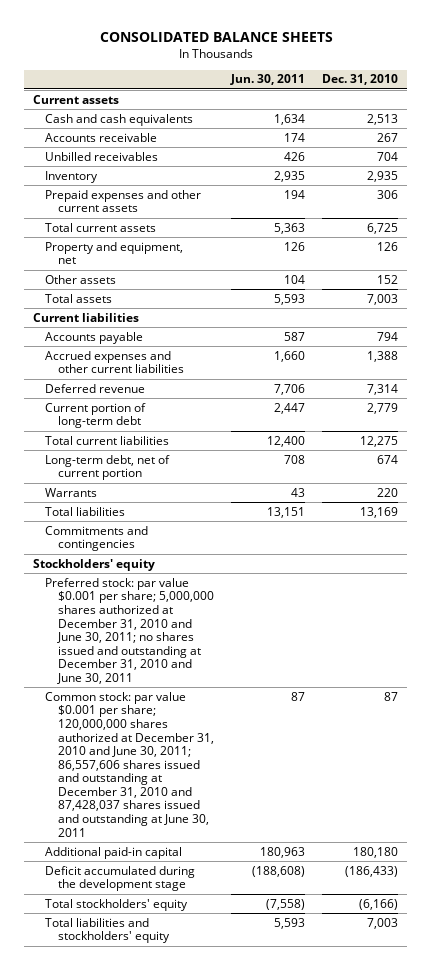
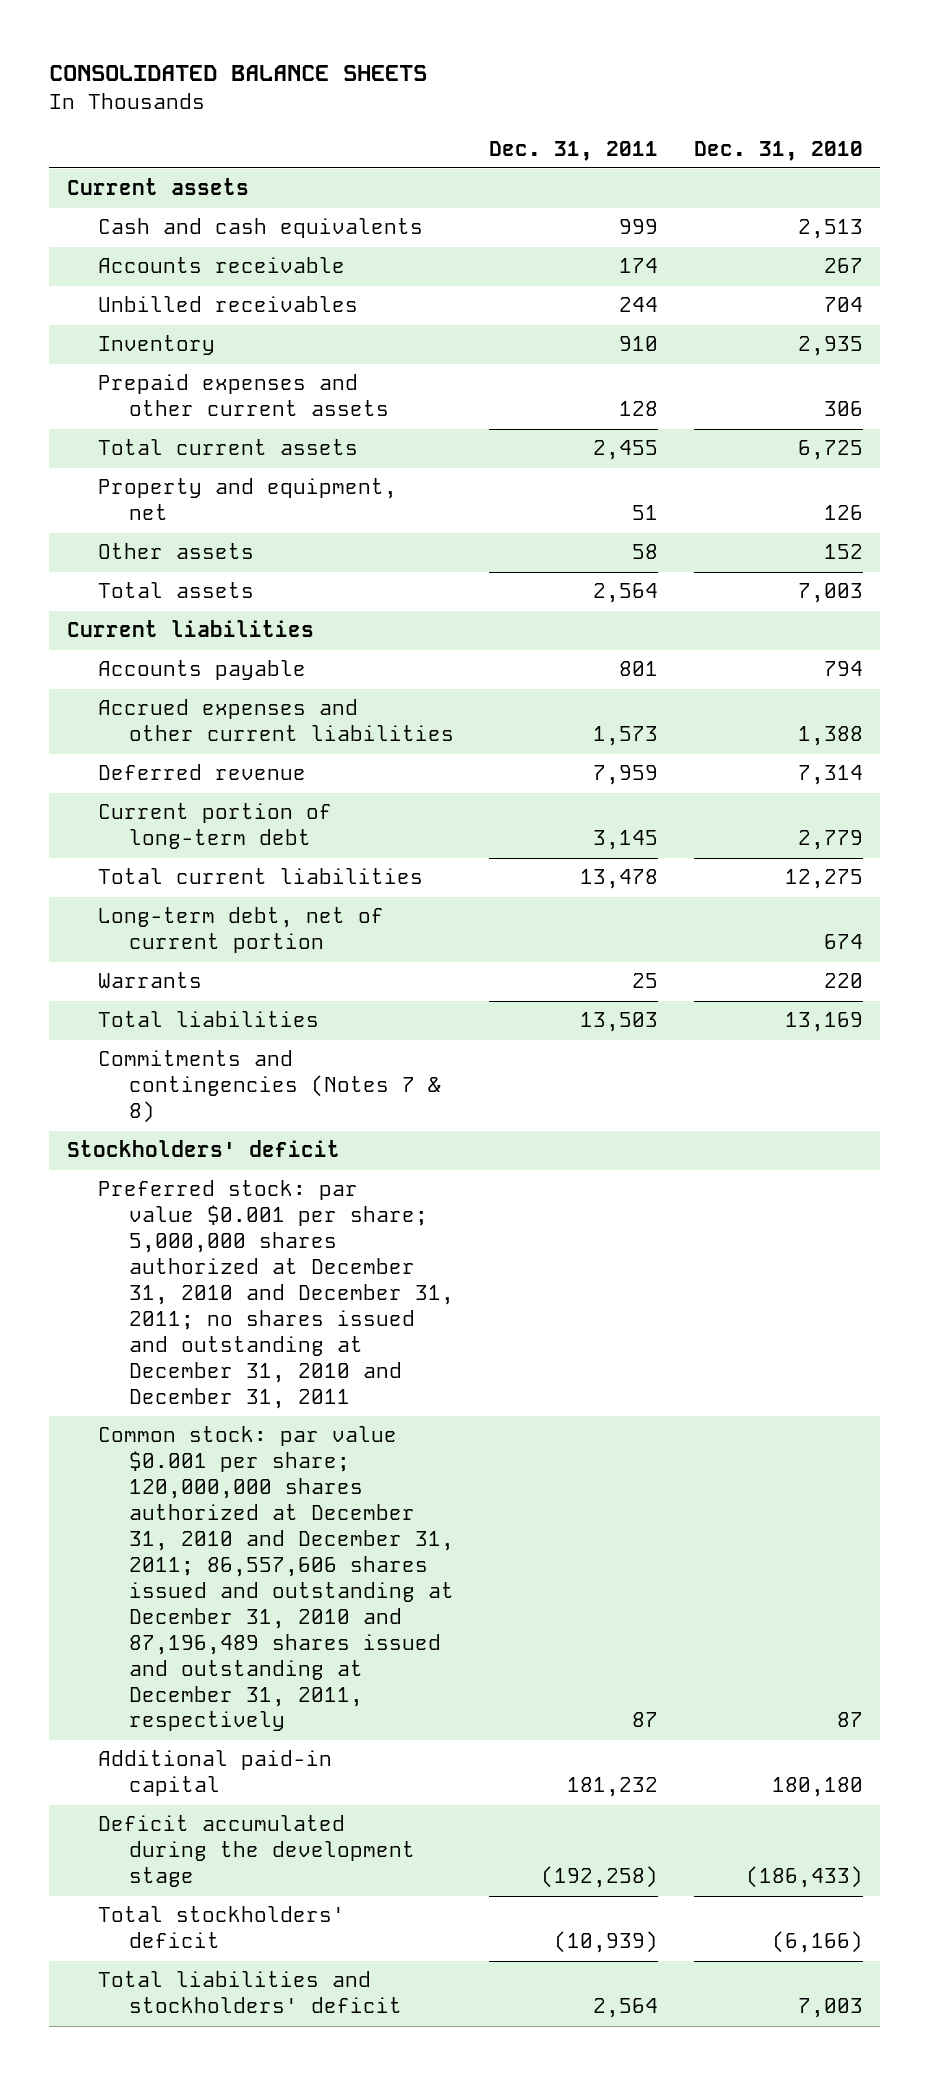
- | Jun. 30, 2011 | Dec. 31, 2010
+ | Dec. 31, 2011 | Dec. 31, 2010
- Commitments and contingencies
- Stockholders' equity
- Preferred stock: par value $0.001 per share; 5,000,000 shares authorized at December 31, 2010 and June 30, 2011; no shares issued and outstanding at December 31, 2010 and June 30, 2011
- Common stock: par value $0.001 per share; 120,000,000 shares authorized at December 31, 2010 and June 30, 2011; 86,557,606 shares issued and outstanding at December 31, 2010 and 87,428,037 shares issued and outstanding at June 30, 2011 | 87 | 87
+ Commitments and contingencies (Notes 7 & 8)
+ Stockholders' deficit
+ Preferred stock: par value $0.001 per share; 5,000,000 shares authorized at December 31, 2010 and December 31, 2011; no shares issued and outstanding at December 31, 2010 and December 31, 2011
+ Common stock: par value $0.001 per share; 120,000,000 shares authorized at December 31, 2010 and December 31, 2011; 86,557,606 shares issued and outstanding at December 31, 2010 and 87,196,489 shares issued and outstanding at December 31, 2011, respectively | 87 | 87
- Total stockholders' equity | (7,558) | (6,166)
- Total liabilities and stockholders' equity | 5,593 | 7,003
+ Total stockholders' deficit | (10,939) | (6,166)
+ Total liabilities and stockholders' deficit | 2,564 | 7,003

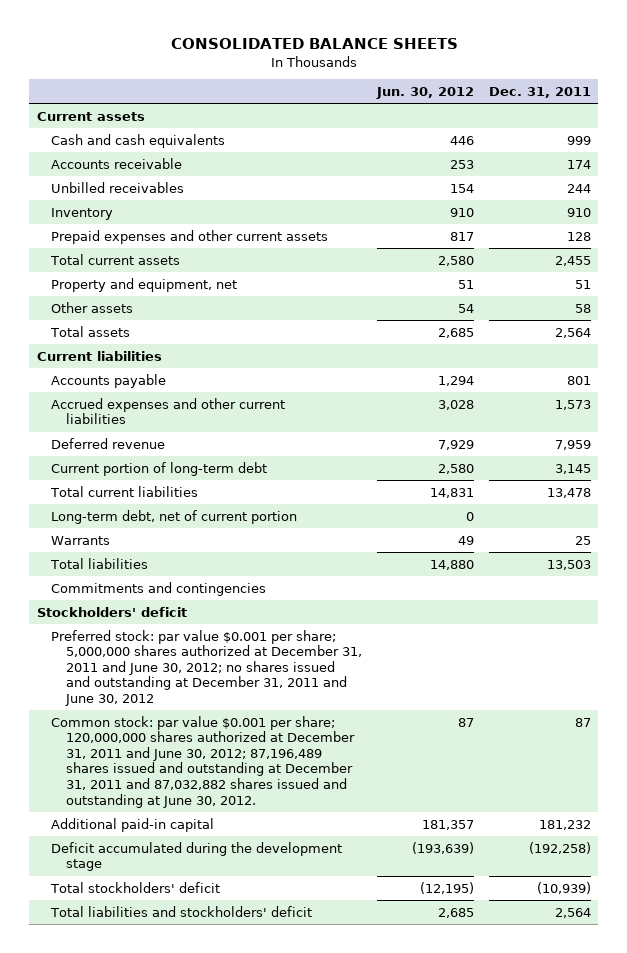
- | Dec. 31, 2011 | Dec. 31, 2010
+ | Jun. 30, 2012 | Dec. 31, 2011
- Commitments and contingencies (Notes 7 & 8)
+ Commitments and contingencies
- Preferred stock: par value $0.001 per share; 5,000,000 shares authorized at December 31, 2010 and December 31, 2011; no shares issued and outstanding at December 31, 2010 and December 31, 2011
- Common stock: par value $0.001 per share; 120,000,000 shares authorized at December 31, 2010 and December 31, 2011; 86,557,606 shares issued and outstanding at December 31, 2010 and 87,196,489 shares issued and outstanding at December 31, 2011, respectively | 87 | 87
+ Preferred stock: par value $0.001 per share; 5,000,000 shares authorized at December 31, 2011 and June 30, 2012; no shares issued and outstanding at December 31, 2011 and June 30, 2012
+ Common stock: par value $0.001 per share; 120,000,000 shares authorized at December 31, 2011 and June 30, 2012; 87,196,489 shares issued and outstanding at December 31, 2011 and 87,032,882 shares issued and outstanding at June 30, 2012. | 87 | 87

